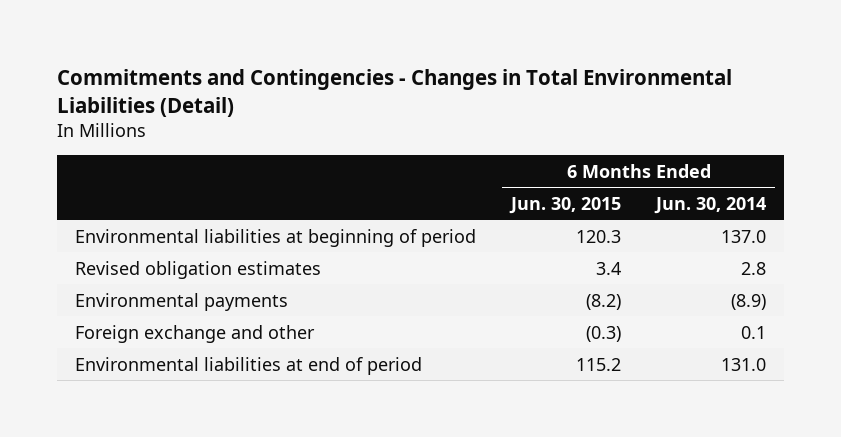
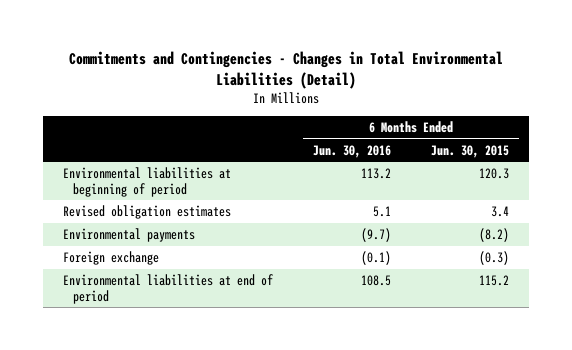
- | 6 Months Ended Jun. 30, 2015 | 6 Months Ended Jun. 30, 2014
+ | 6 Months Ended Jun. 30, 2016 | 6 Months Ended Jun. 30, 2015
- Foreign exchange and other | (0.3) | 0.1
+ Foreign exchange | (0.1) | (0.3)

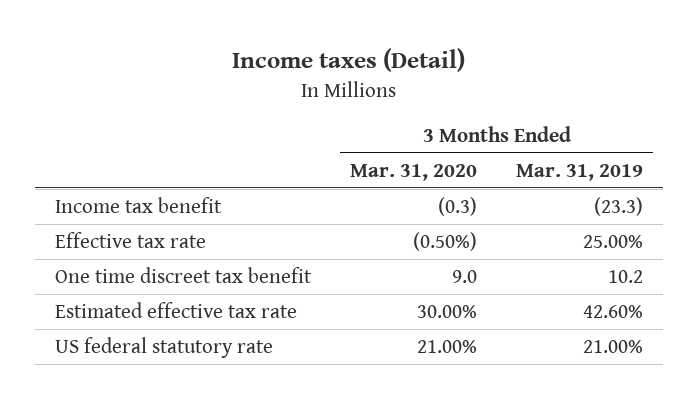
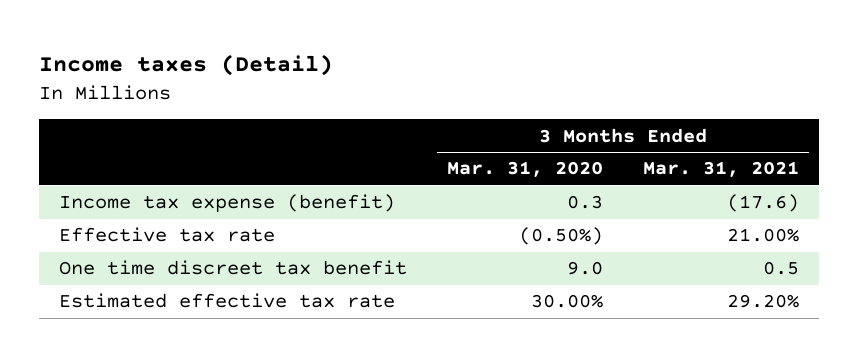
- | 3 Months Ended Mar. 31, 2020 | 3 Months Ended Mar. 31, 2019
+ | 3 Months Ended Mar. 31, 2020 | 3 Months Ended Mar. 31, 2021
- Income tax benefit | (0.3) | (23.3)
+ Income tax expense (benefit) | 0.3 | (17.6)
- US federal statutory rate | 21.00% | 21.00%

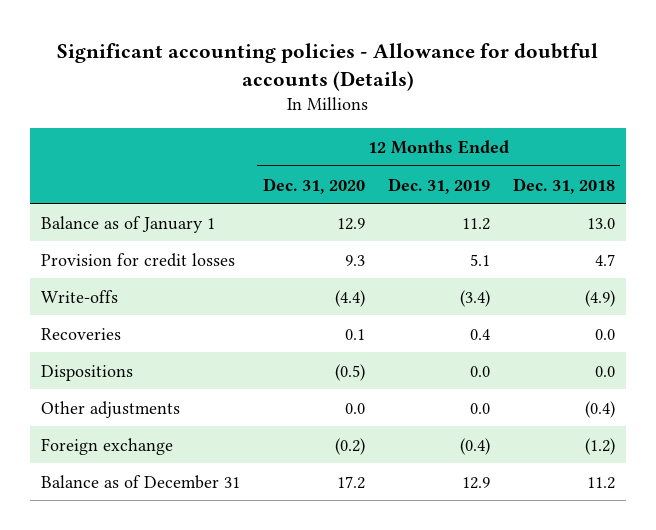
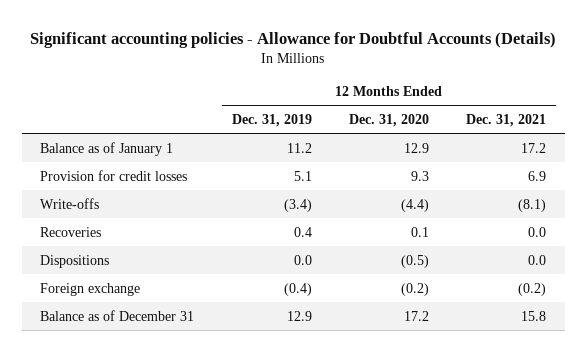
- Significant accounting policies - Allowance for doubtful accounts (Details)
+ Significant accounting policies - Allowance for Doubtful Accounts (Details)
- | 12 Months Ended Dec. 31, 2020 | 12 Months Ended Dec. 31, 2019 | 12 Months Ended Dec. 31, 2018
+ | 12 Months Ended Dec. 31, 2019 | 12 Months Ended Dec. 31, 2020 | 12 Months Ended Dec. 31, 2021
- Other adjustments | 0.0 | 0.0 | (0.4)

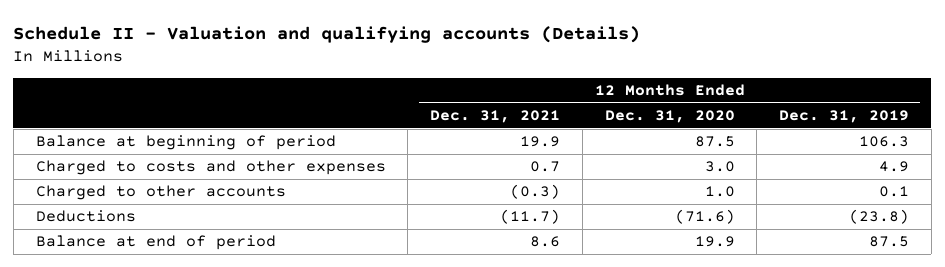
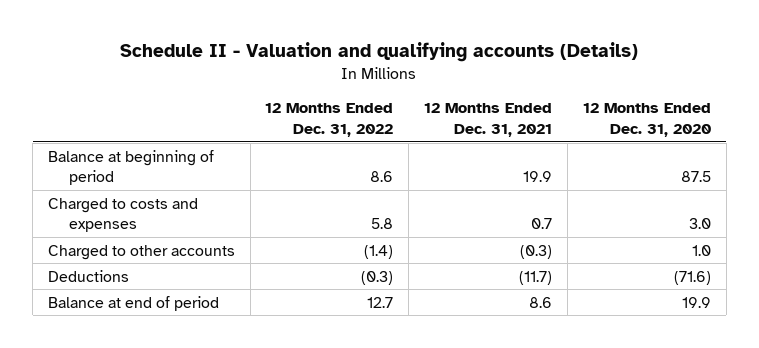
- | 12 Months Ended Dec. 31, 2021 | 12 Months Ended Dec. 31, 2020 | 12 Months Ended Dec. 31, 2019
+ | 12 Months Ended Dec. 31, 2022 | 12 Months Ended Dec. 31, 2021 | 12 Months Ended Dec. 31, 2020
- Charged to costs and other expenses | 0.7 | 3.0 | 4.9
+ Charged to costs and expenses | 5.8 | 0.7 | 3.0

